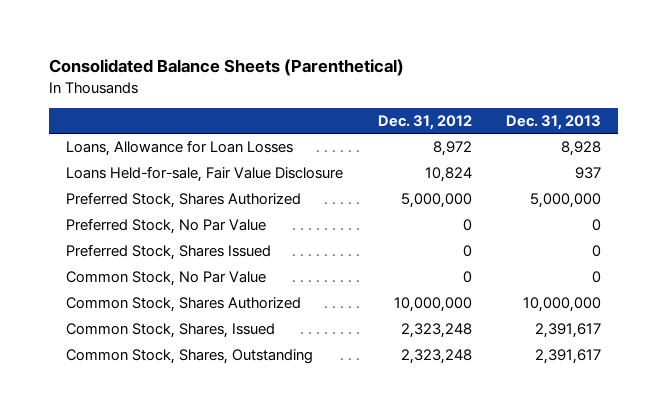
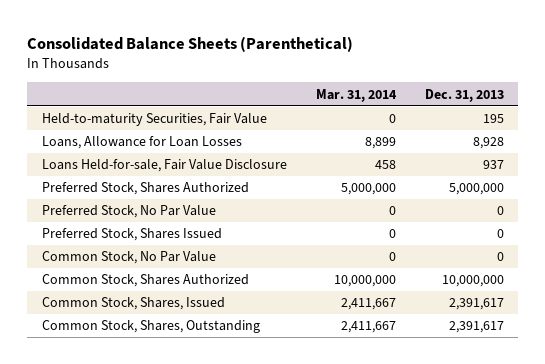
- | Dec. 31, 2012 | Dec. 31, 2013
+ | Mar. 31, 2014 | Dec. 31, 2013
+ Held-to-maturity Securities, Fair Value | 0 | 195

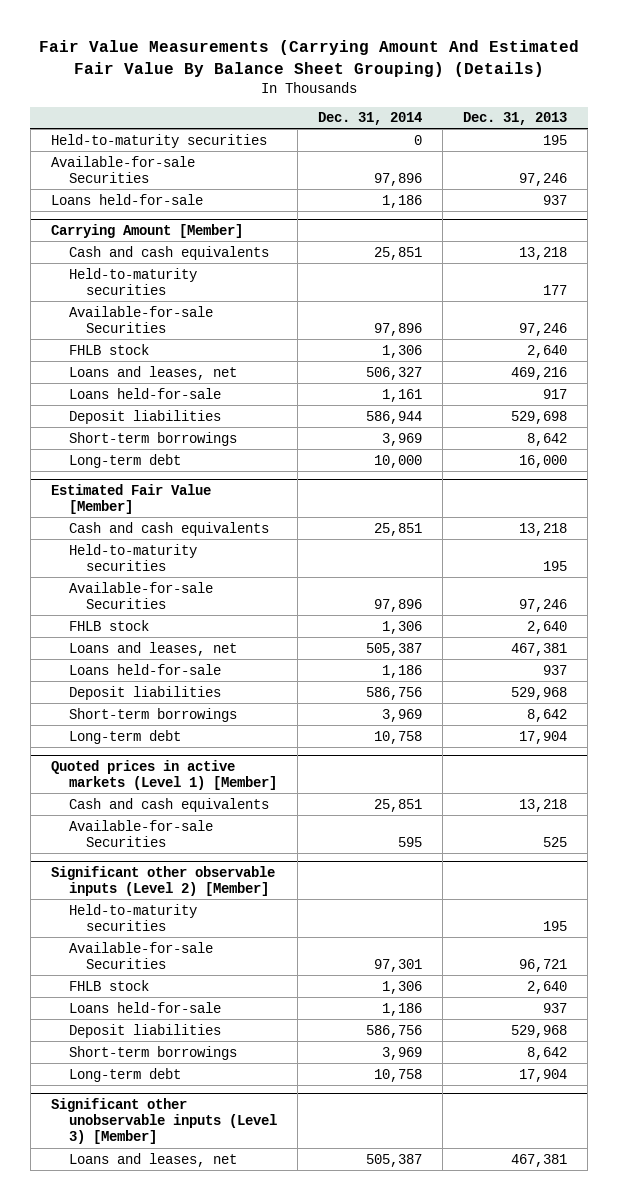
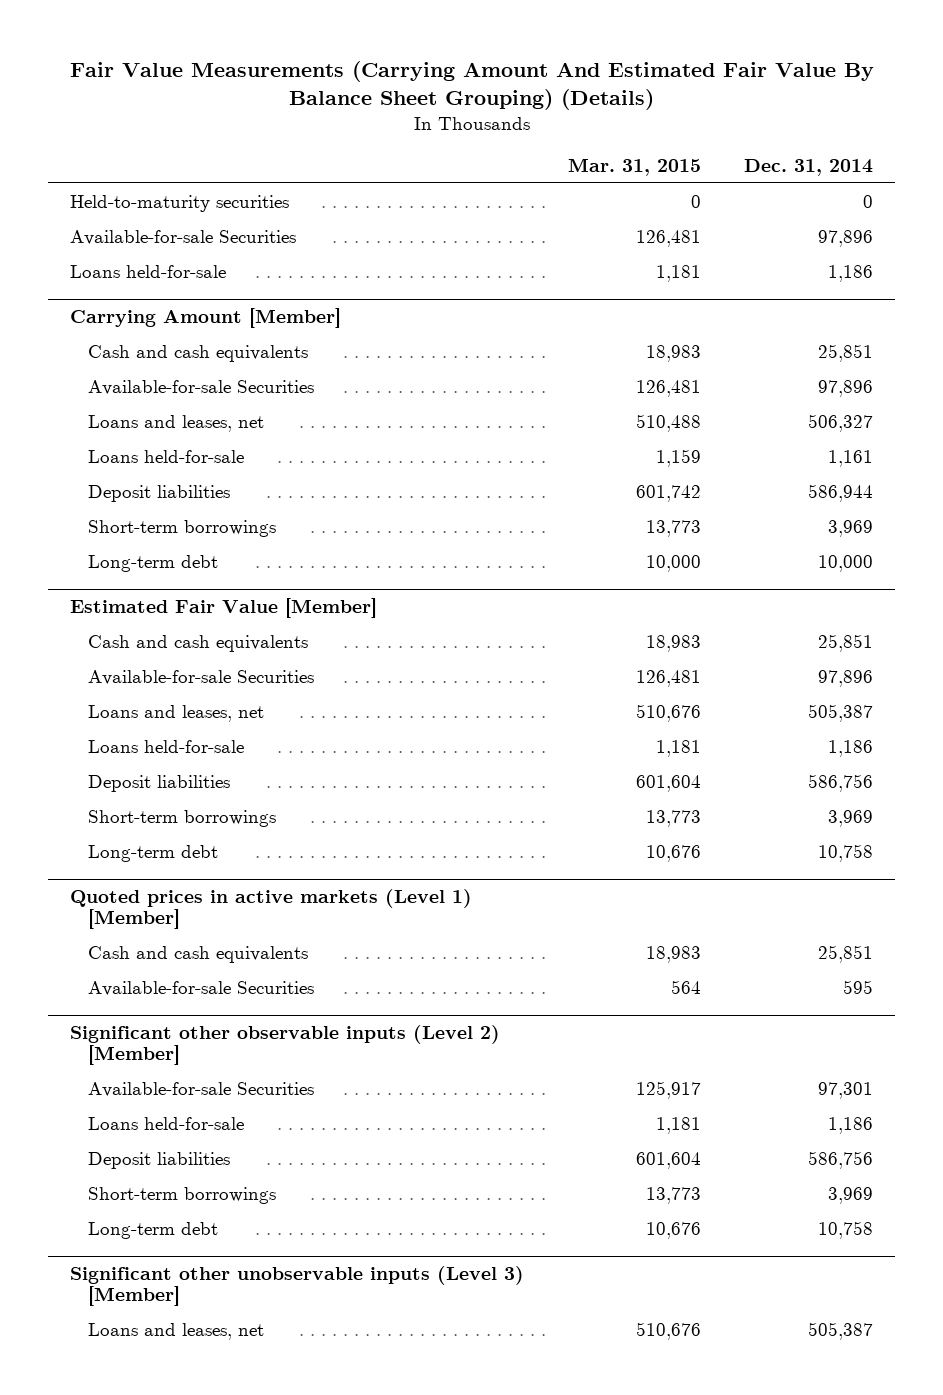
- | Dec. 31, 2014 | Dec. 31, 2013
+ | Mar. 31, 2015 | Dec. 31, 2014
@ Carrying Amount [Member]
- Held-to-maturity securities | | 177
- FHLB stock | 1,306 | 2,640
@ Estimated Fair Value [Member]
- Held-to-maturity securities | | 195
- FHLB stock | 1,306 | 2,640
@ Significant other observable inputs (Level 2) [Member]
- Held-to-maturity securities | | 195
- FHLB stock | 1,306 | 2,640

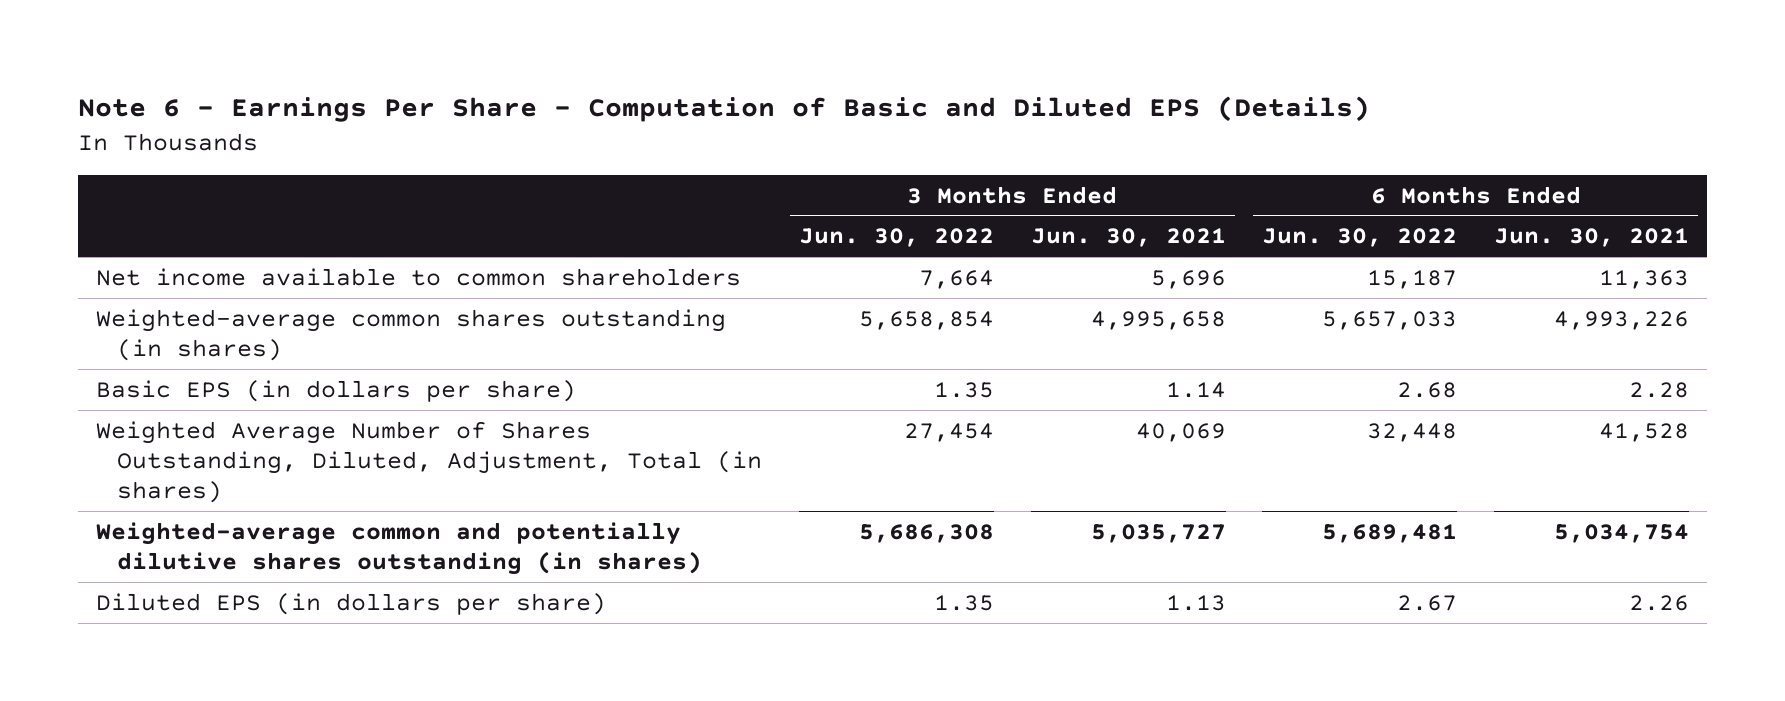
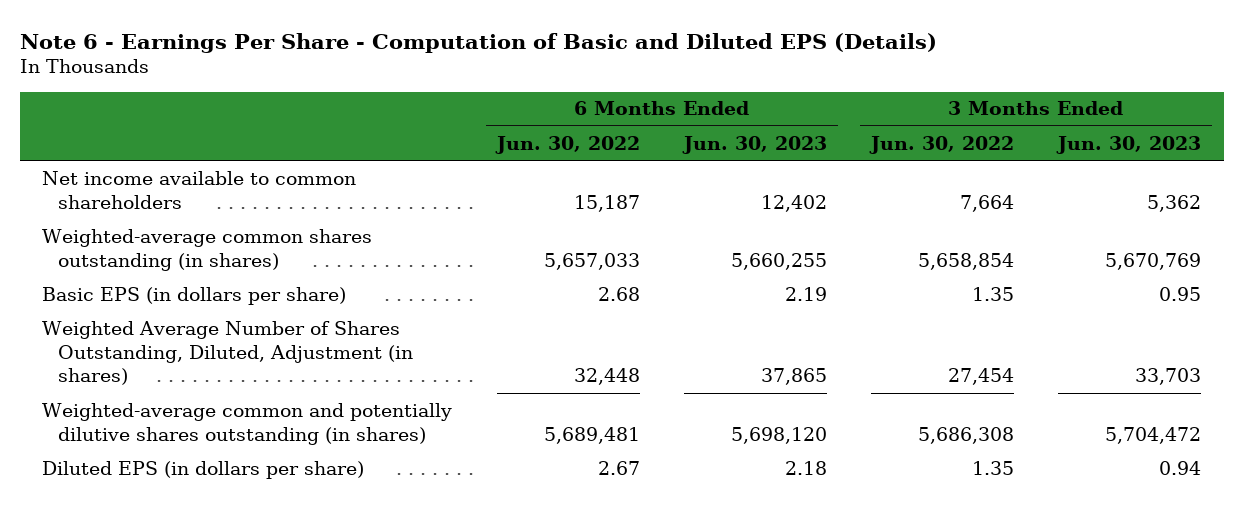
- | 3 Months Ended Jun. 30, 2022 | 3 Months Ended Jun. 30, 2021 | 6 Months Ended Jun. 30, 2022 | 6 Months Ended Jun. 30, 2021
+ | 6 Months Ended Jun. 30, 2022 | 6 Months Ended Jun. 30, 2023 | 3 Months Ended Jun. 30, 2022 | 3 Months Ended Jun. 30, 2023
- Weighted Average Number of Shares Outstanding, Diluted, Adjustment, Total (in shares) | 27,454 | 40,069 | 32,448 | 41,528
+ Weighted Average Number of Shares Outstanding, Diluted, Adjustment (in shares) | 32,448 | 37,865 | 27,454 | 33,703

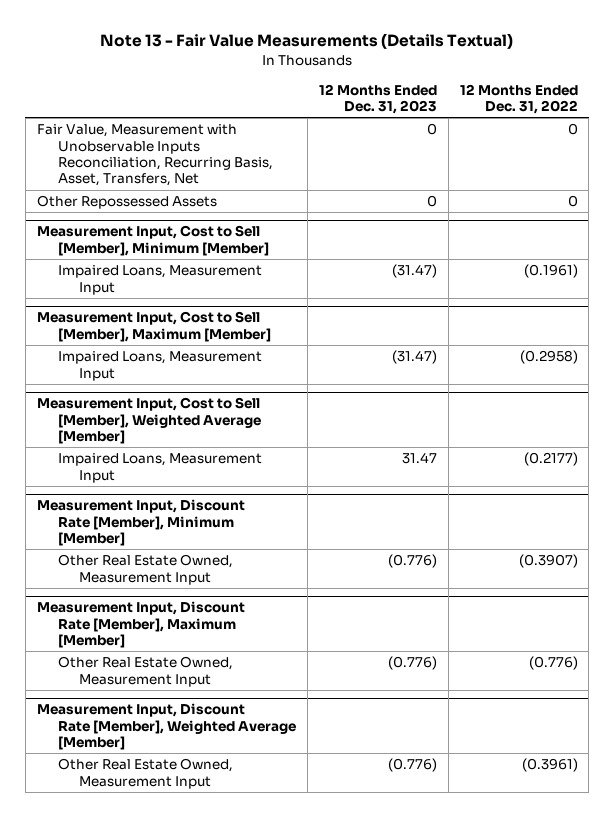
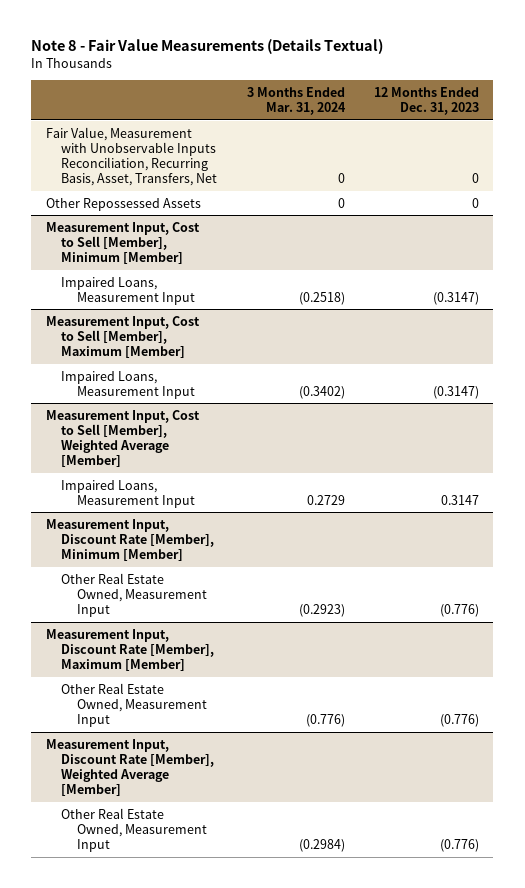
- Note 13 - Fair Value Measurements (Details Textual)
+ Note 8 - Fair Value Measurements (Details Textual)
- | 12 Months Ended Dec. 31, 2023 | 12 Months Ended Dec. 31, 2022
+ | 3 Months Ended Mar. 31, 2024 | 12 Months Ended Dec. 31, 2023
@ Measurement Input, Cost to Sell [Member], Minimum [Member]
- Impaired Loans, Measurement Input | (31.47) | (0.1961)
+ Impaired Loans, Measurement Input | (0.2518) | (0.3147)
@ Measurement Input, Cost to Sell [Member], Maximum [Member]
- Impaired Loans, Measurement Input | (31.47) | (0.2958)
+ Impaired Loans, Measurement Input | (0.3402) | (0.3147)
@ Measurement Input, Cost to Sell [Member], Weighted Average [Member]
- Impaired Loans, Measurement Input | 31.47 | (0.2177)
+ Impaired Loans, Measurement Input | 0.2729 | 0.3147

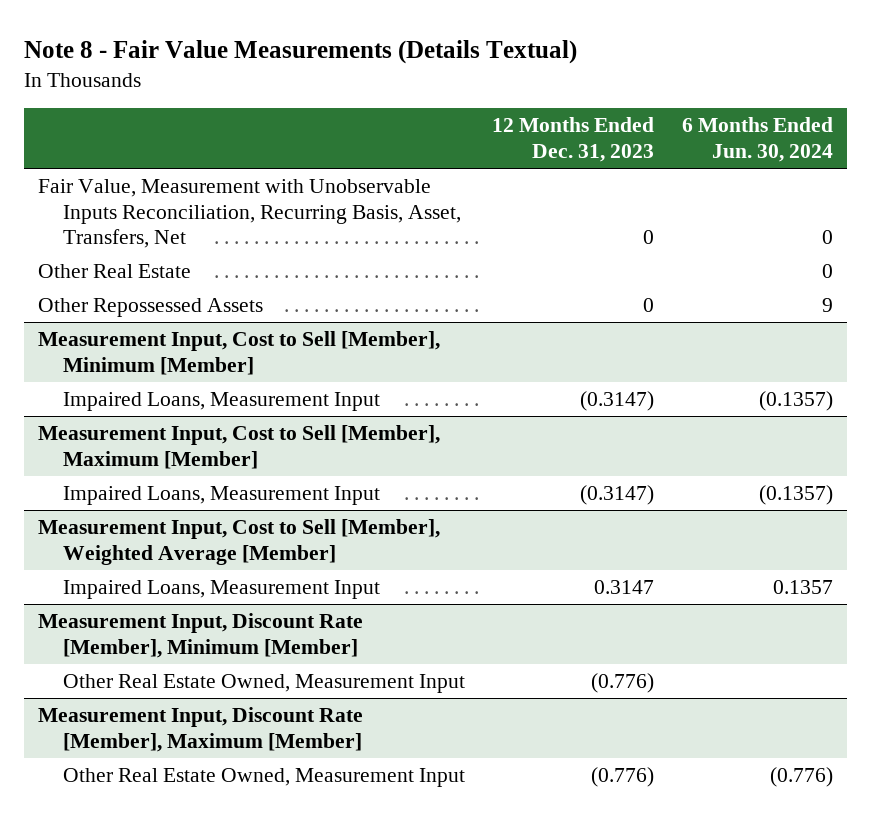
- | 3 Months Ended Mar. 31, 2024 | 12 Months Ended Dec. 31, 2023
+ | 12 Months Ended Dec. 31, 2023 | 6 Months Ended Jun. 30, 2024
+ Other Real Estate | | 0
- Measurement Input, Discount Rate [Member], Weighted Average [Member]
- Other Real Estate Owned, Measurement Input | (0.2984) | (0.776)

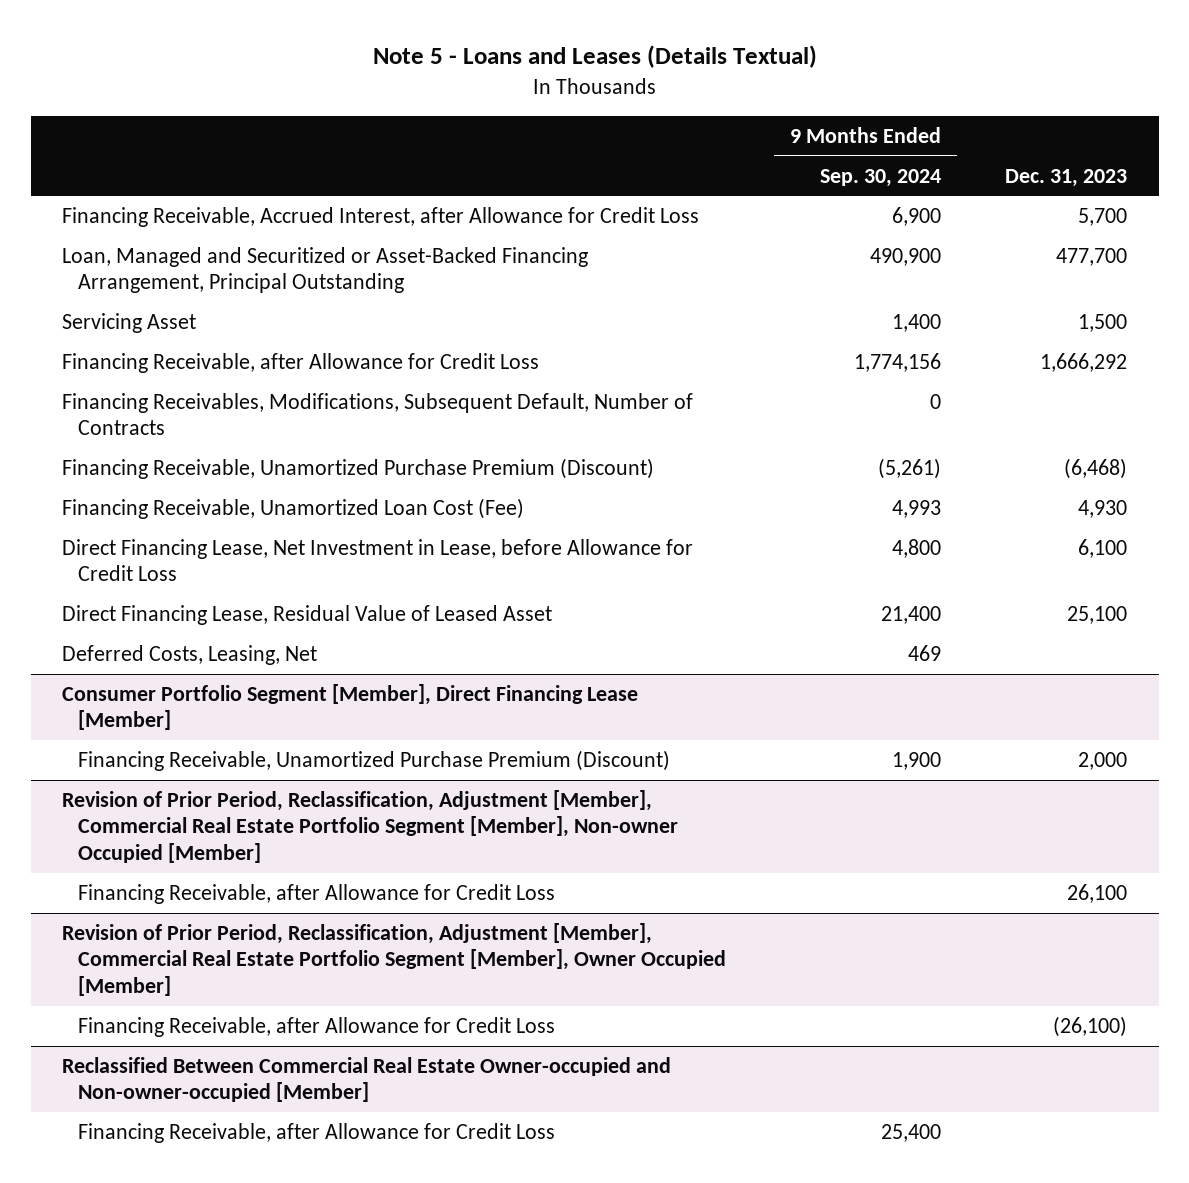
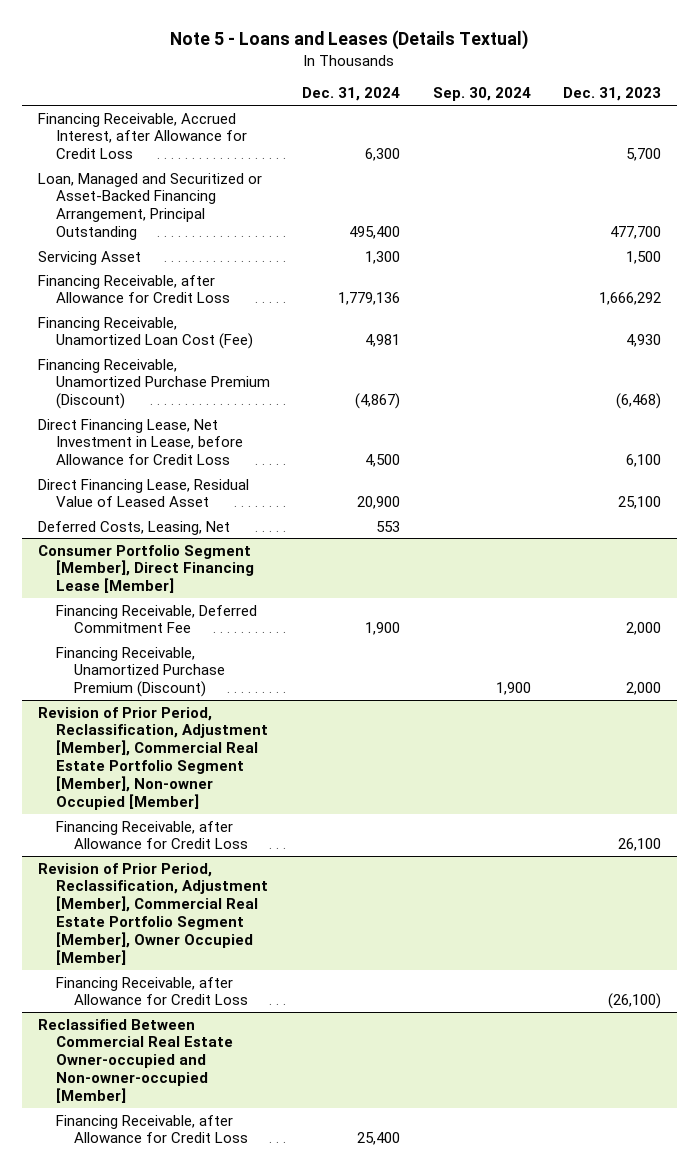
- | 9 Months Ended Sep. 30, 2024 | Dec. 31, 2023
+ | Dec. 31, 2024 | Sep. 30, 2024 | Dec. 31, 2023
- Financing Receivables, Modifications, Subsequent Default, Number of Contracts | 0 |
moved down: Financing Receivable, Unamortized Purchase Premium (Discount) | (4,867) | | (6,468)
@ Consumer Portfolio Segment [Member], Direct Financing Lease [Member]
+ Financing Receivable, Deferred Commitment Fee | 1,900 | | 2,000

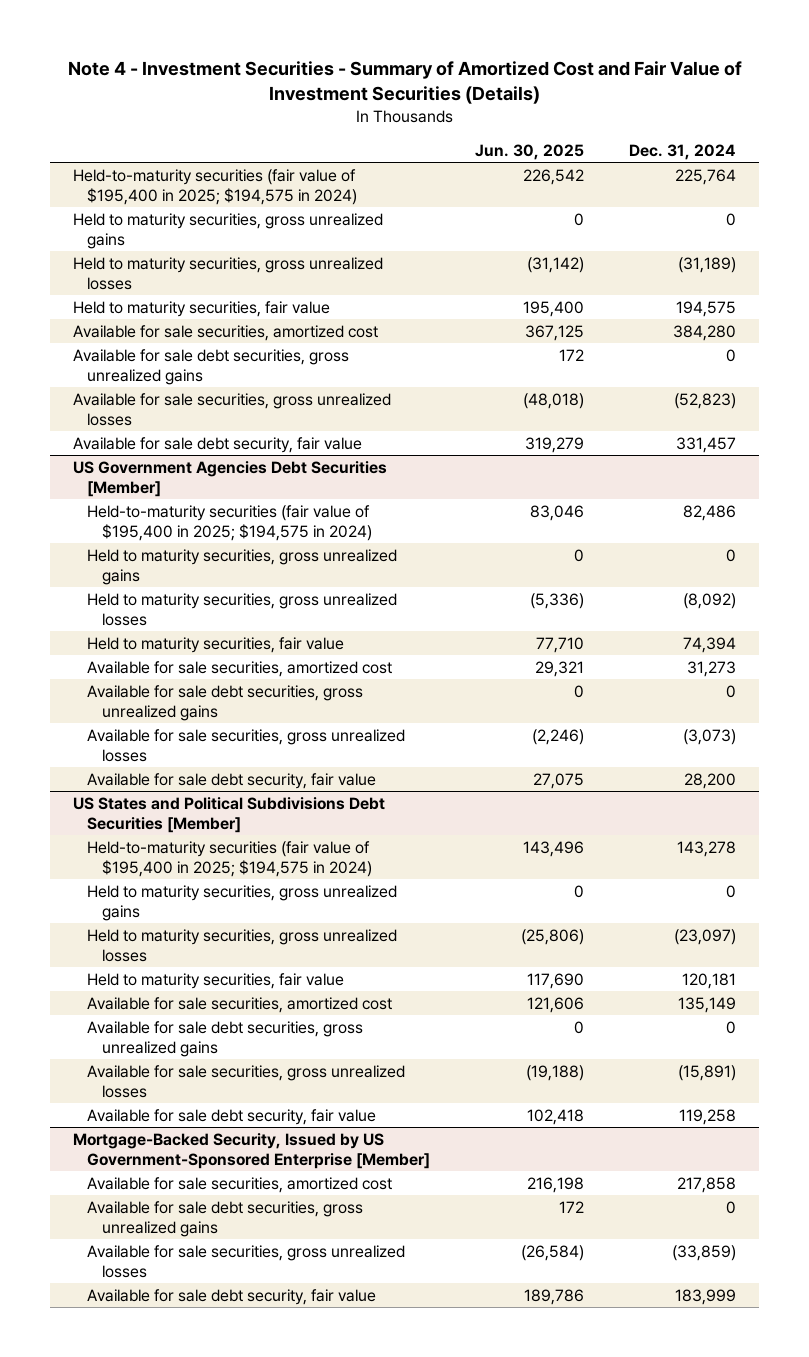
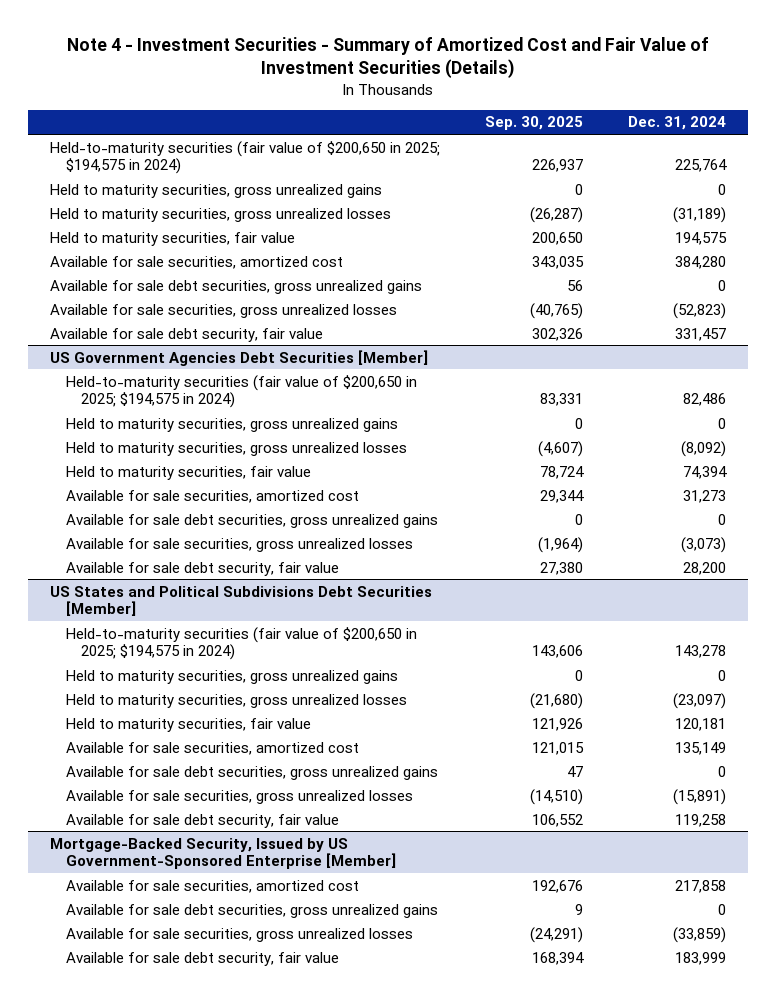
- | Jun. 30, 2025 | Dec. 31, 2024
+ | Sep. 30, 2025 | Dec. 31, 2024
- Held-to-maturity securities (fair value of $195,400 in 2025; $194,575 in 2024) | 226,542 | 225,764
+ Held-to-maturity securities (fair value of $200,650 in 2025; $194,575 in 2024) | 226,937 | 225,764
@ US Government Agencies Debt Securities [Member]
- Held-to-maturity securities (fair value of $195,400 in 2025; $194,575 in 2024) | 83,046 | 82,486
+ Held-to-maturity securities (fair value of $200,650 in 2025; $194,575 in 2024) | 83,331 | 82,486
@ US States and Political Subdivisions Debt Securities [Member]
- Held-to-maturity securities (fair value of $195,400 in 2025; $194,575 in 2024) | 143,496 | 143,278
+ Held-to-maturity securities (fair value of $200,650 in 2025; $194,575 in 2024) | 143,606 | 143,278

